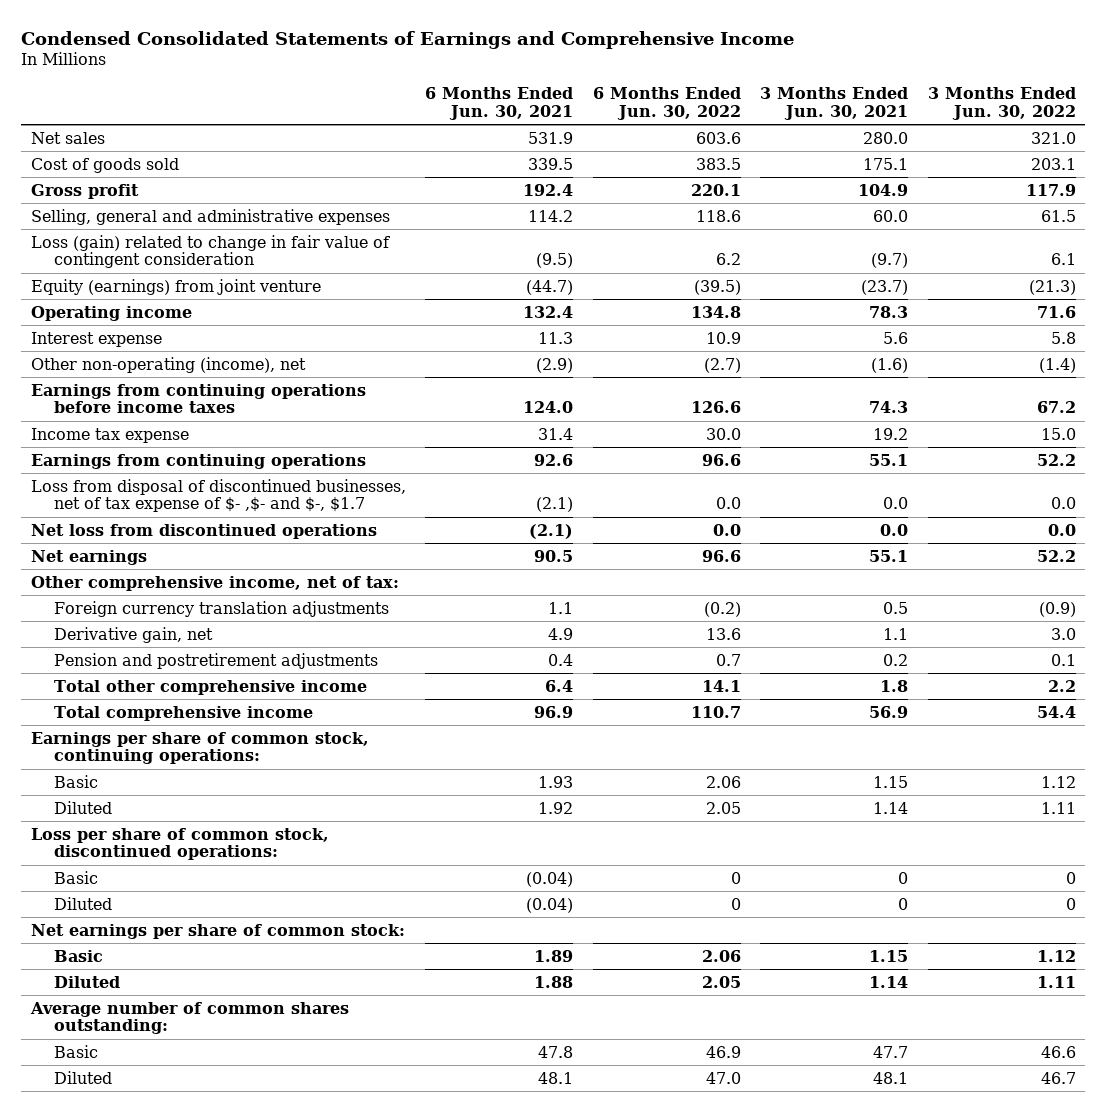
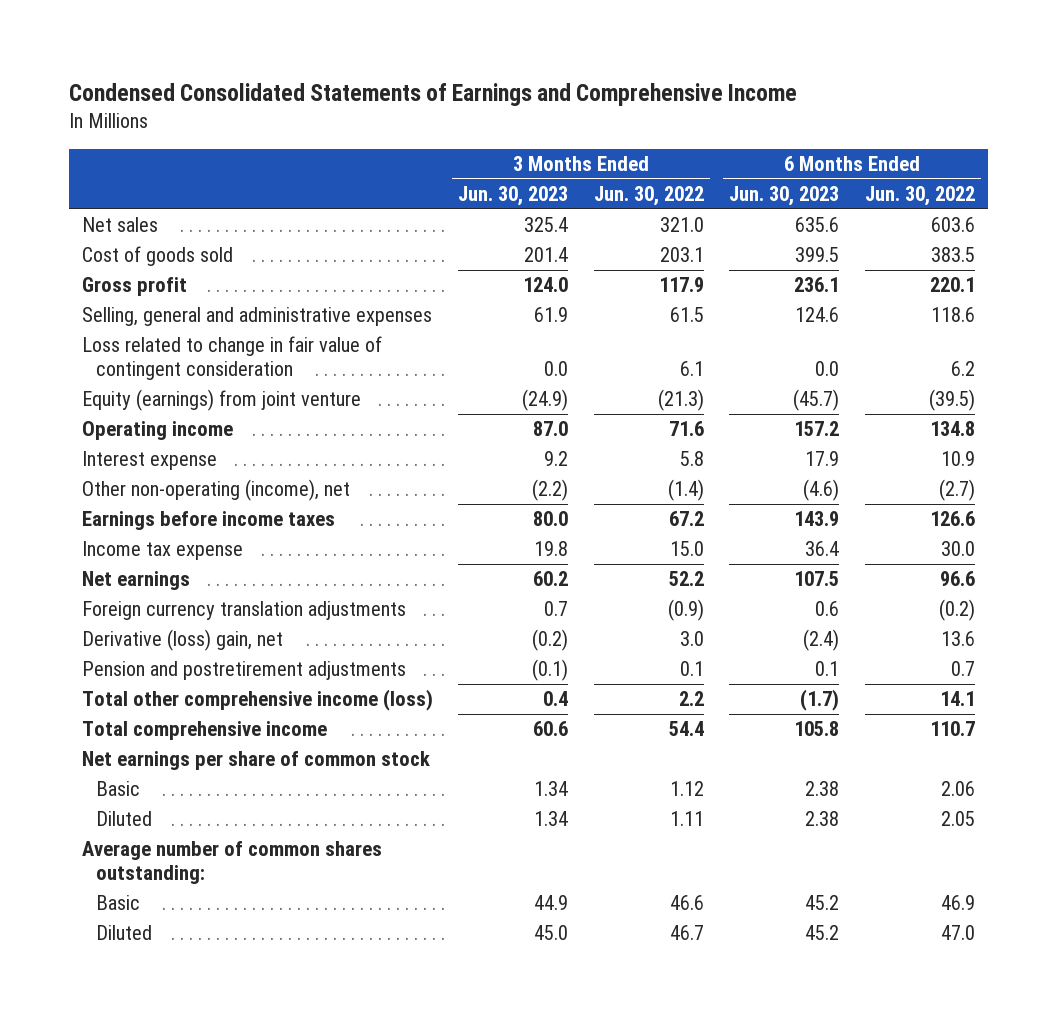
- | 6 Months Ended Jun. 30, 2021 | 6 Months Ended Jun. 30, 2022 | 3 Months Ended Jun. 30, 2021 | 3 Months Ended Jun. 30, 2022
+ | 3 Months Ended Jun. 30, 2023 | 3 Months Ended Jun. 30, 2022 | 6 Months Ended Jun. 30, 2023 | 6 Months Ended Jun. 30, 2022
- Loss (gain) related to change in fair value of contingent consideration | (9.5) | 6.2 | (9.7) | 6.1
+ Loss related to change in fair value of contingent consideration | 0.0 | 6.1 | 0.0 | 6.2
- Earnings from continuing operations before income taxes | 124.0 | 126.6 | 74.3 | 67.2
+ Earnings before income taxes | 80.0 | 67.2 | 143.9 | 126.6
- Earnings from continuing operations | 92.6 | 96.6 | 55.1 | 52.2
- Loss from disposal of discontinued businesses, net of tax expense of $- ,$- and $-, $1.7 | (2.1) | 0.0 | 0.0 | 0.0
- Net loss from discontinued operations | (2.1) | 0.0 | 0.0 | 0.0
- Other comprehensive income, net of tax:
- Derivative gain, net | 4.9 | 13.6 | 1.1 | 3.0
+ Derivative (loss) gain, net | (0.2) | 3.0 | (2.4) | 13.6
- Total other comprehensive income | 6.4 | 14.1 | 1.8 | 2.2
+ Total other comprehensive income (loss) | 0.4 | 2.2 | (1.7) | 14.1
- Earnings per share of common stock, continuing operations:
- Basic | 1.93 | 2.06 | 1.15 | 1.12
- Diluted | 1.92 | 2.05 | 1.14 | 1.11
- Loss per share of common stock, discontinued operations:
- Basic | (0.04) | 0 | 0 | 0
- Diluted | (0.04) | 0 | 0 | 0
- Net earnings per share of common stock:
+ Net earnings per share of common stock

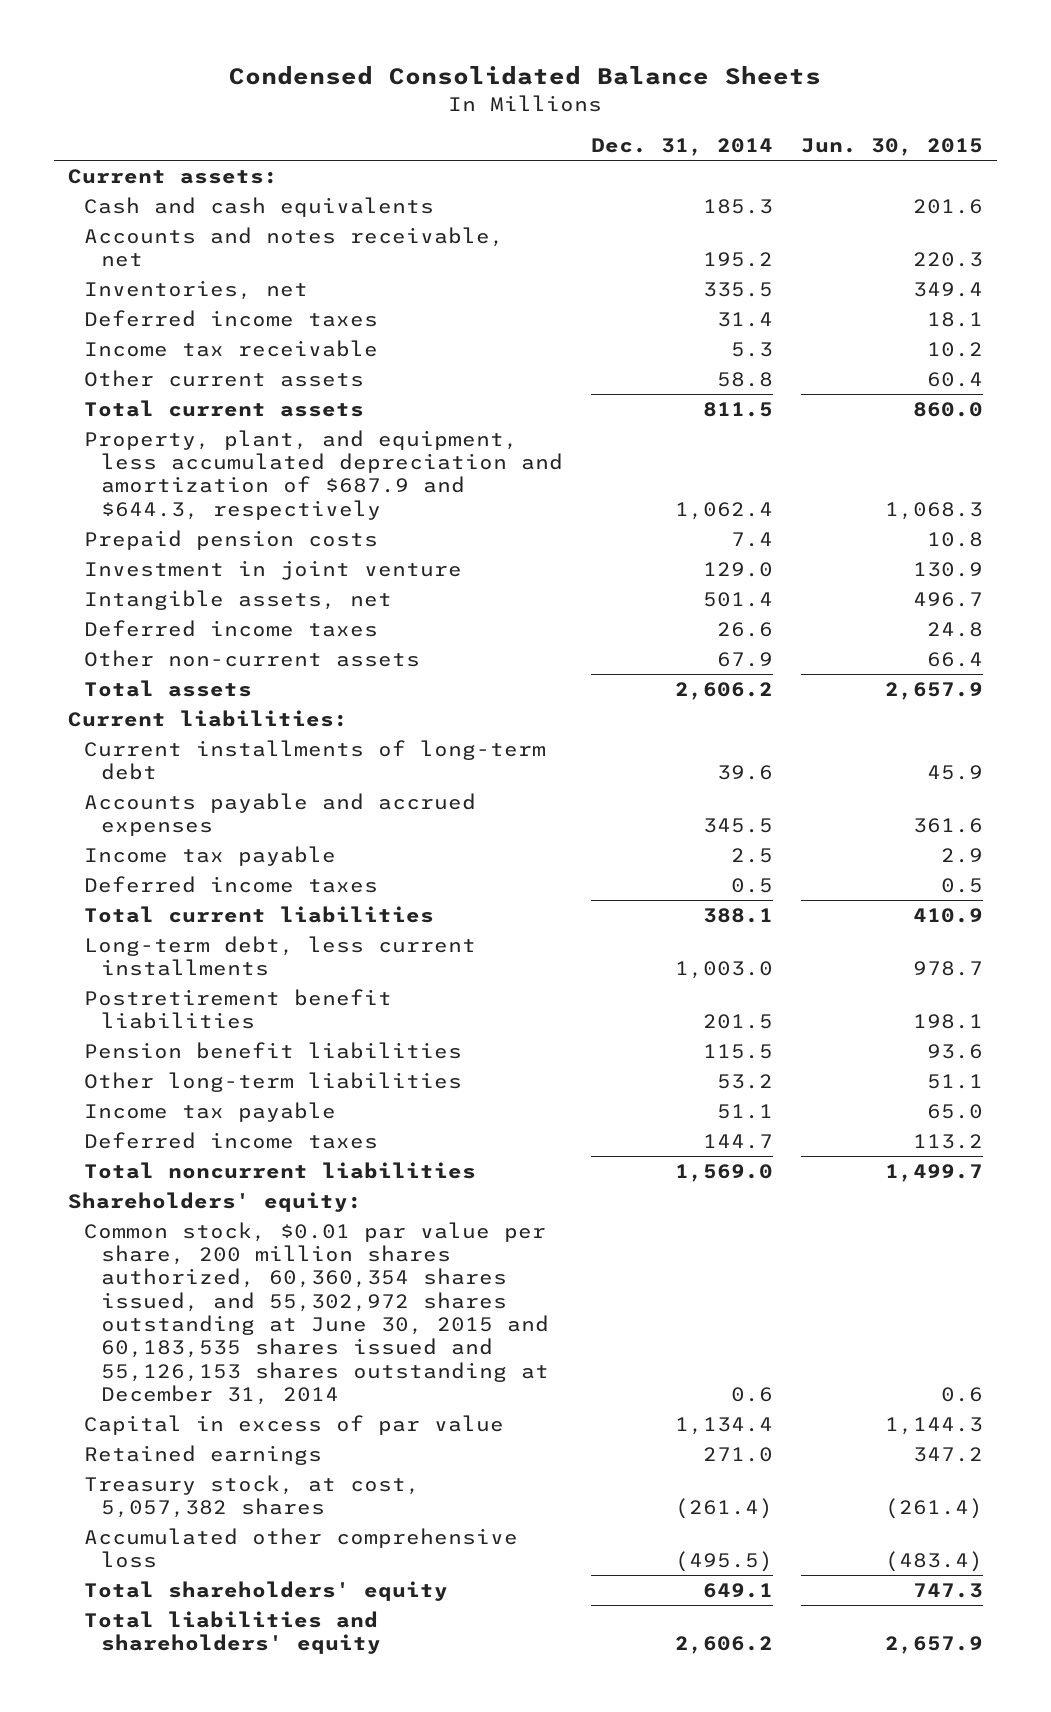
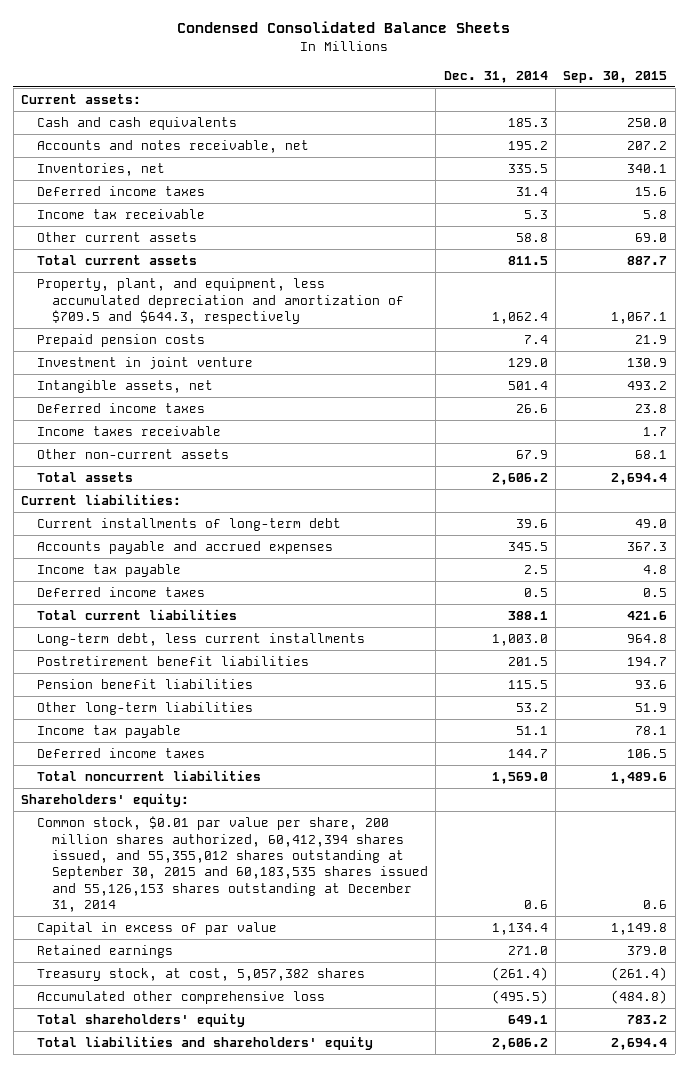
- | Dec. 31, 2014 | Jun. 30, 2015
+ | Dec. 31, 2014 | Sep. 30, 2015
- Property, plant, and equipment, less accumulated depreciation and amortization of $687.9 and $644.3, respectively | 1,062.4 | 1,068.3
+ Property, plant, and equipment, less accumulated depreciation and amortization of $709.5 and $644.3, respectively | 1,062.4 | 1,067.1
+ Income taxes receivable | | 1.7
- Common stock, $0.01 par value per share, 200 million shares authorized, 60,360,354 shares issued, and 55,302,972 shares outstanding at June 30, 2015 and 60,183,535 shares issued and 55,126,153 shares outstanding at December 31, 2014 | 0.6 | 0.6
+ Common stock, $0.01 par value per share, 200 million shares authorized, 60,412,394 shares issued, and 55,355,012 shares outstanding at September 30, 2015 and 60,183,535 shares issued and 55,126,153 shares outstanding at December 31, 2014 | 0.6 | 0.6

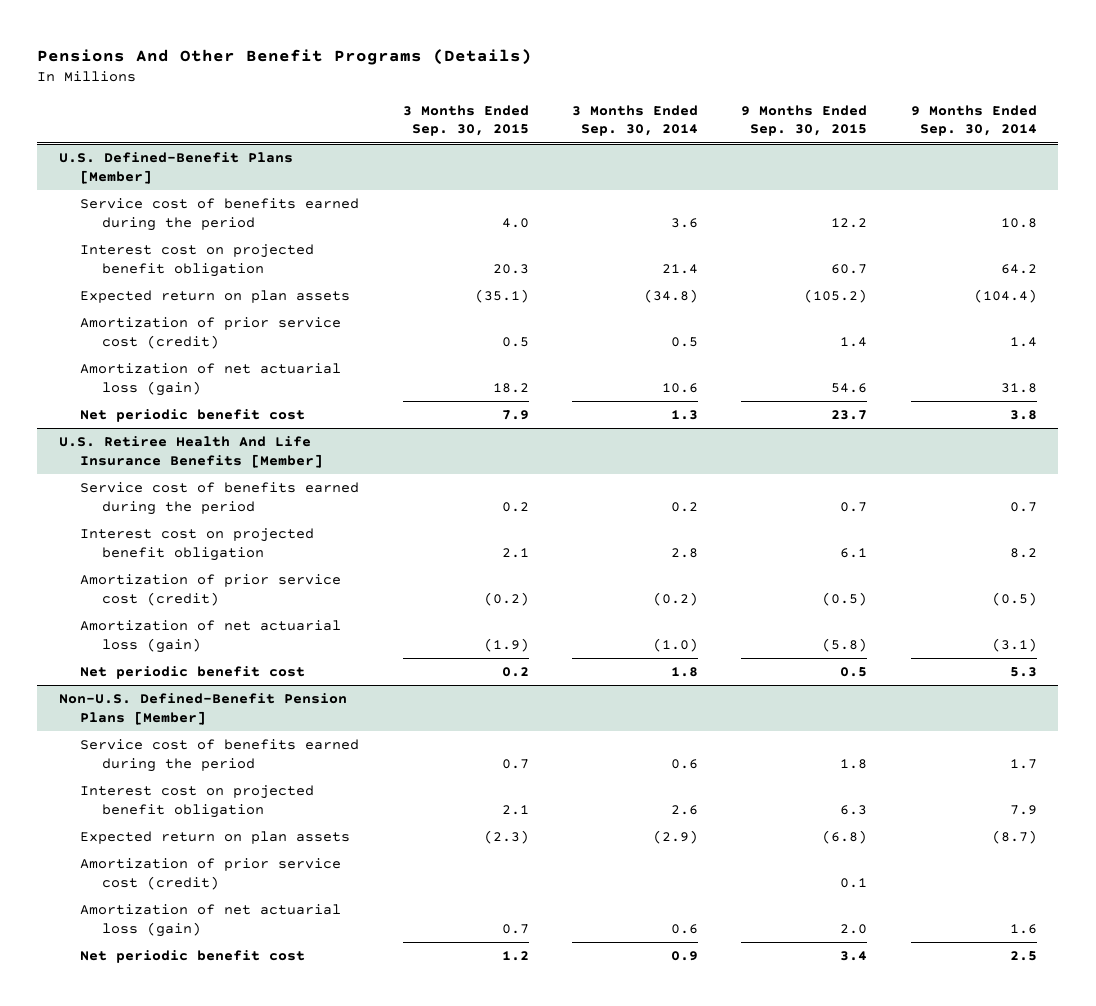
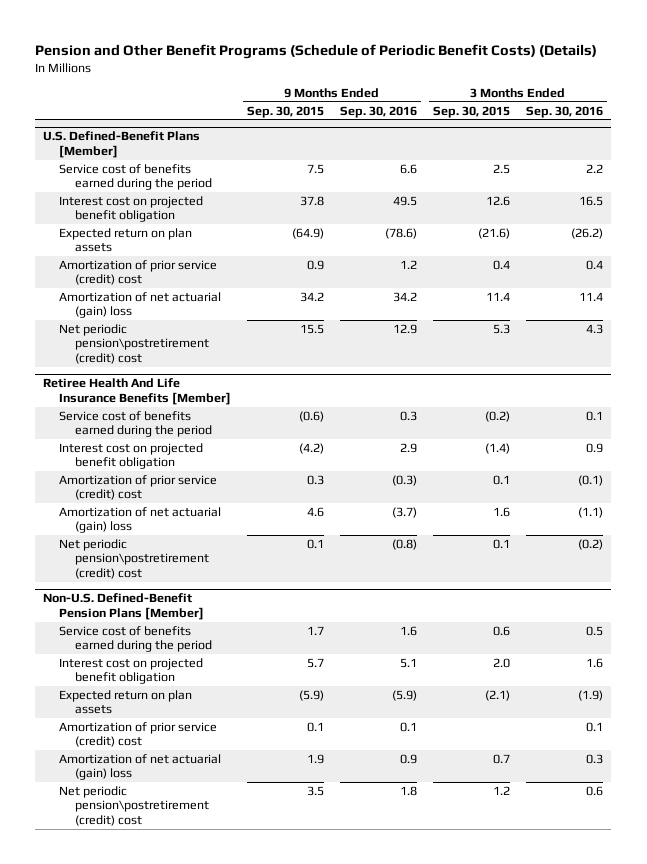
- Pensions And Other Benefit Programs (Details)
+ Pension and Other Benefit Programs (Schedule of Periodic Benefit Costs) (Details)
- | 3 Months Ended Sep. 30, 2015 | 3 Months Ended Sep. 30, 2014 | 9 Months Ended Sep. 30, 2015 | 9 Months Ended Sep. 30, 2014
+ | 9 Months Ended Sep. 30, 2015 | 9 Months Ended Sep. 30, 2016 | 3 Months Ended Sep. 30, 2015 | 3 Months Ended Sep. 30, 2016
@ U.S. Defined-Benefit Plans [Member]
- Service cost of benefits earned during the period | 4.0 | 3.6 | 12.2 | 10.8
- Interest cost on projected benefit obligation | 20.3 | 21.4 | 60.7 | 64.2
- Expected return on plan assets | (35.1) | (34.8) | (105.2) | (104.4)
- Amortization of prior service cost (credit) | 0.5 | 0.5 | 1.4 | 1.4
- Amortization of net actuarial loss (gain) | 18.2 | 10.6 | 54.6 | 31.8
- Net periodic benefit cost | 7.9 | 1.3 | 23.7 | 3.8
- U.S. Retiree Health And Life Insurance Benefits [Member]
- Service cost of benefits earned during the period | 0.2 | 0.2 | 0.7 | 0.7
- Interest cost on projected benefit obligation | 2.1 | 2.8 | 6.1 | 8.2
- Amortization of prior service cost (credit) | (0.2) | (0.2) | (0.5) | (0.5)
- Amortization of net actuarial loss (gain) | (1.9) | (1.0) | (5.8) | (3.1)
- Net periodic benefit cost | 0.2 | 1.8 | 0.5 | 5.3
@ U.S. Defined-Benefit Plans [Member]
+ Service cost of benefits earned during the period | 7.5 | 6.6 | 2.5 | 2.2
+ Interest cost on projected benefit obligation | 37.8 | 49.5 | 12.6 | 16.5
+ Expected return on plan assets | (64.9) | (78.6) | (21.6) | (26.2)
+ Amortization of prior service (credit) cost | 0.9 | 1.2 | 0.4 | 0.4
+ Amortization of net actuarial (gain) loss | 34.2 | 34.2 | 11.4 | 11.4
+ Net periodic pension\postretirement (credit) cost | 15.5 | 12.9 | 5.3 | 4.3
+ Retiree Health And Life Insurance Benefits [Member]
+ Service cost of benefits earned during the period | (0.6) | 0.3 | (0.2) | 0.1
+ Interest cost on projected benefit obligation | (4.2) | 2.9 | (1.4) | 0.9
+ Amortization of prior service (credit) cost | 0.3 | (0.3) | 0.1 | (0.1)
+ Amortization of net actuarial (gain) loss | 4.6 | (3.7) | 1.6 | (1.1)
+ Net periodic pension\postretirement (credit) cost | 0.1 | (0.8) | 0.1 | (0.2)
@ Non-U.S. Defined-Benefit Pension Plans [Member]
- Service cost of benefits earned during the period | 0.7 | 0.6 | 1.8 | 1.7
- Interest cost on projected benefit obligation | 2.1 | 2.6 | 6.3 | 7.9
- Expected return on plan assets | (2.3) | (2.9) | (6.8) | (8.7)
- Amortization of prior service cost (credit) | | | 0.1 |
- Amortization of net actuarial loss (gain) | 0.7 | 0.6 | 2.0 | 1.6
- Net periodic benefit cost | 1.2 | 0.9 | 3.4 | 2.5
+ Service cost of benefits earned during the period | 1.7 | 1.6 | 0.6 | 0.5
+ Interest cost on projected benefit obligation | 5.7 | 5.1 | 2.0 | 1.6
+ Expected return on plan assets | (5.9) | (5.9) | (2.1) | (1.9)
+ Amortization of prior service (credit) cost | 0.1 | 0.1 | | 0.1
+ Amortization of net actuarial (gain) loss | 1.9 | 0.9 | 0.7 | 0.3
+ Net periodic pension\postretirement (credit) cost | 3.5 | 1.8 | 1.2 | 0.6

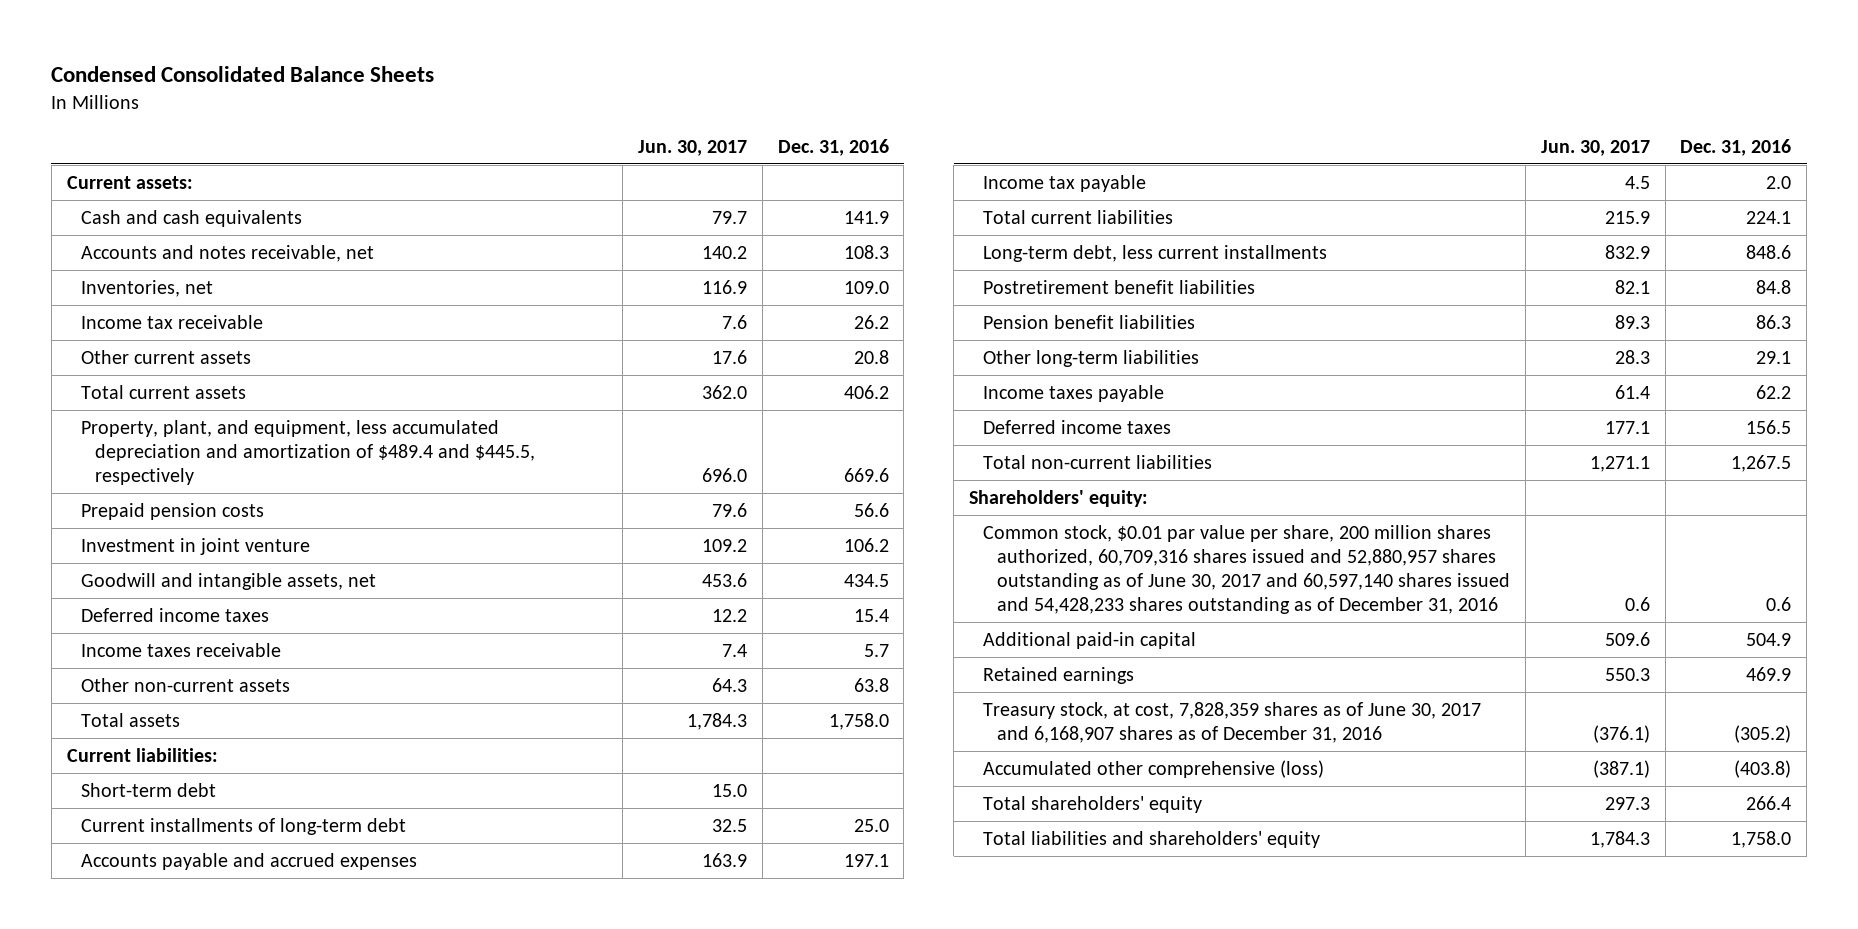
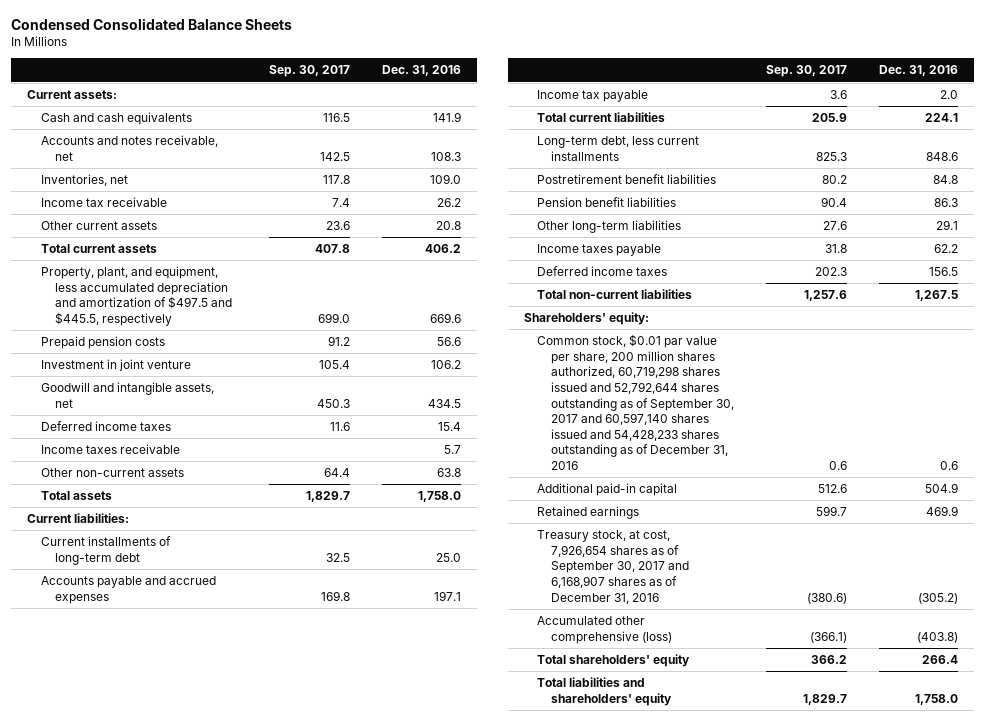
- | Jun. 30, 2017 | Dec. 31, 2016
+ | Sep. 30, 2017 | Dec. 31, 2016
- Property, plant, and equipment, less accumulated depreciation and amortization of $489.4 and $445.5, respectively | 696.0 | 669.6
+ Property, plant, and equipment, less accumulated depreciation and amortization of $497.5 and $445.5, respectively | 699.0 | 669.6
- Short-term debt | 15.0 |
- Common stock, $0.01 par value per share, 200 million shares authorized, 60,709,316 shares issued and 52,880,957 shares outstanding as of June 30, 2017 and 60,597,140 shares issued and 54,428,233 shares outstanding as of December 31, 2016 | 0.6 | 0.6
+ Common stock, $0.01 par value per share, 200 million shares authorized, 60,719,298 shares issued and 52,792,644 shares outstanding as of September 30, 2017 and 60,597,140 shares issued and 54,428,233 shares outstanding as of December 31, 2016 | 0.6 | 0.6
- Treasury stock, at cost, 7,828,359 shares as of June 30, 2017 and 6,168,907 shares as of December 31, 2016 | (376.1) | (305.2)
+ Treasury stock, at cost, 7,926,654 shares as of September 30, 2017 and 6,168,907 shares as of December 31, 2016 | (380.6) | (305.2)

